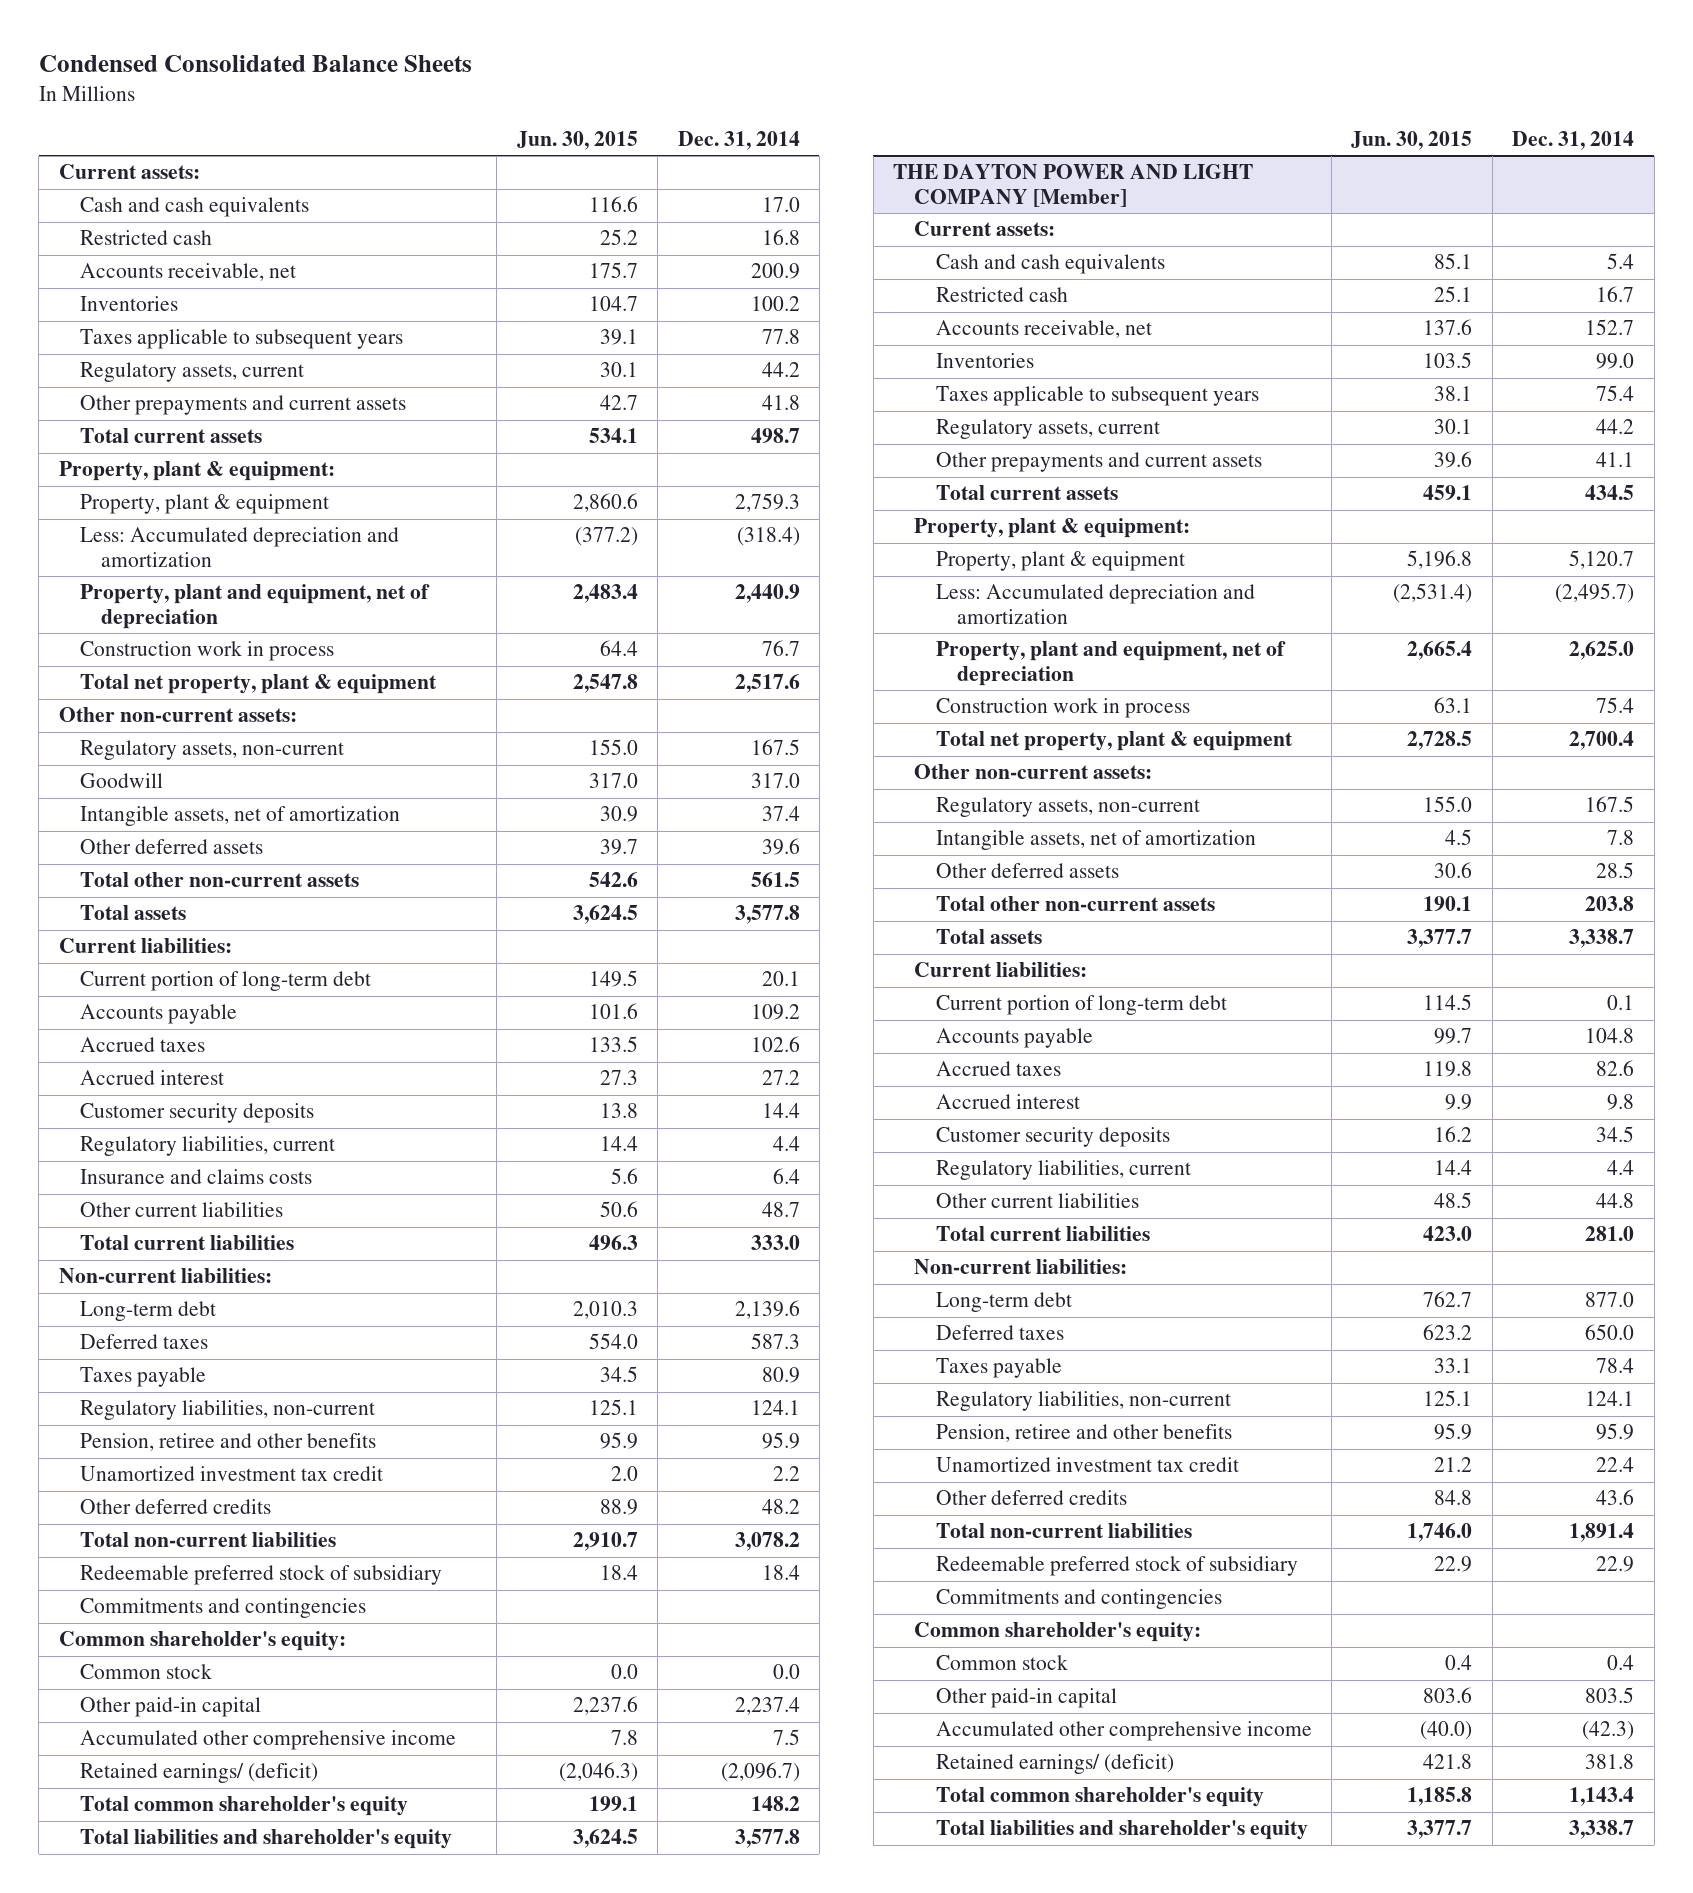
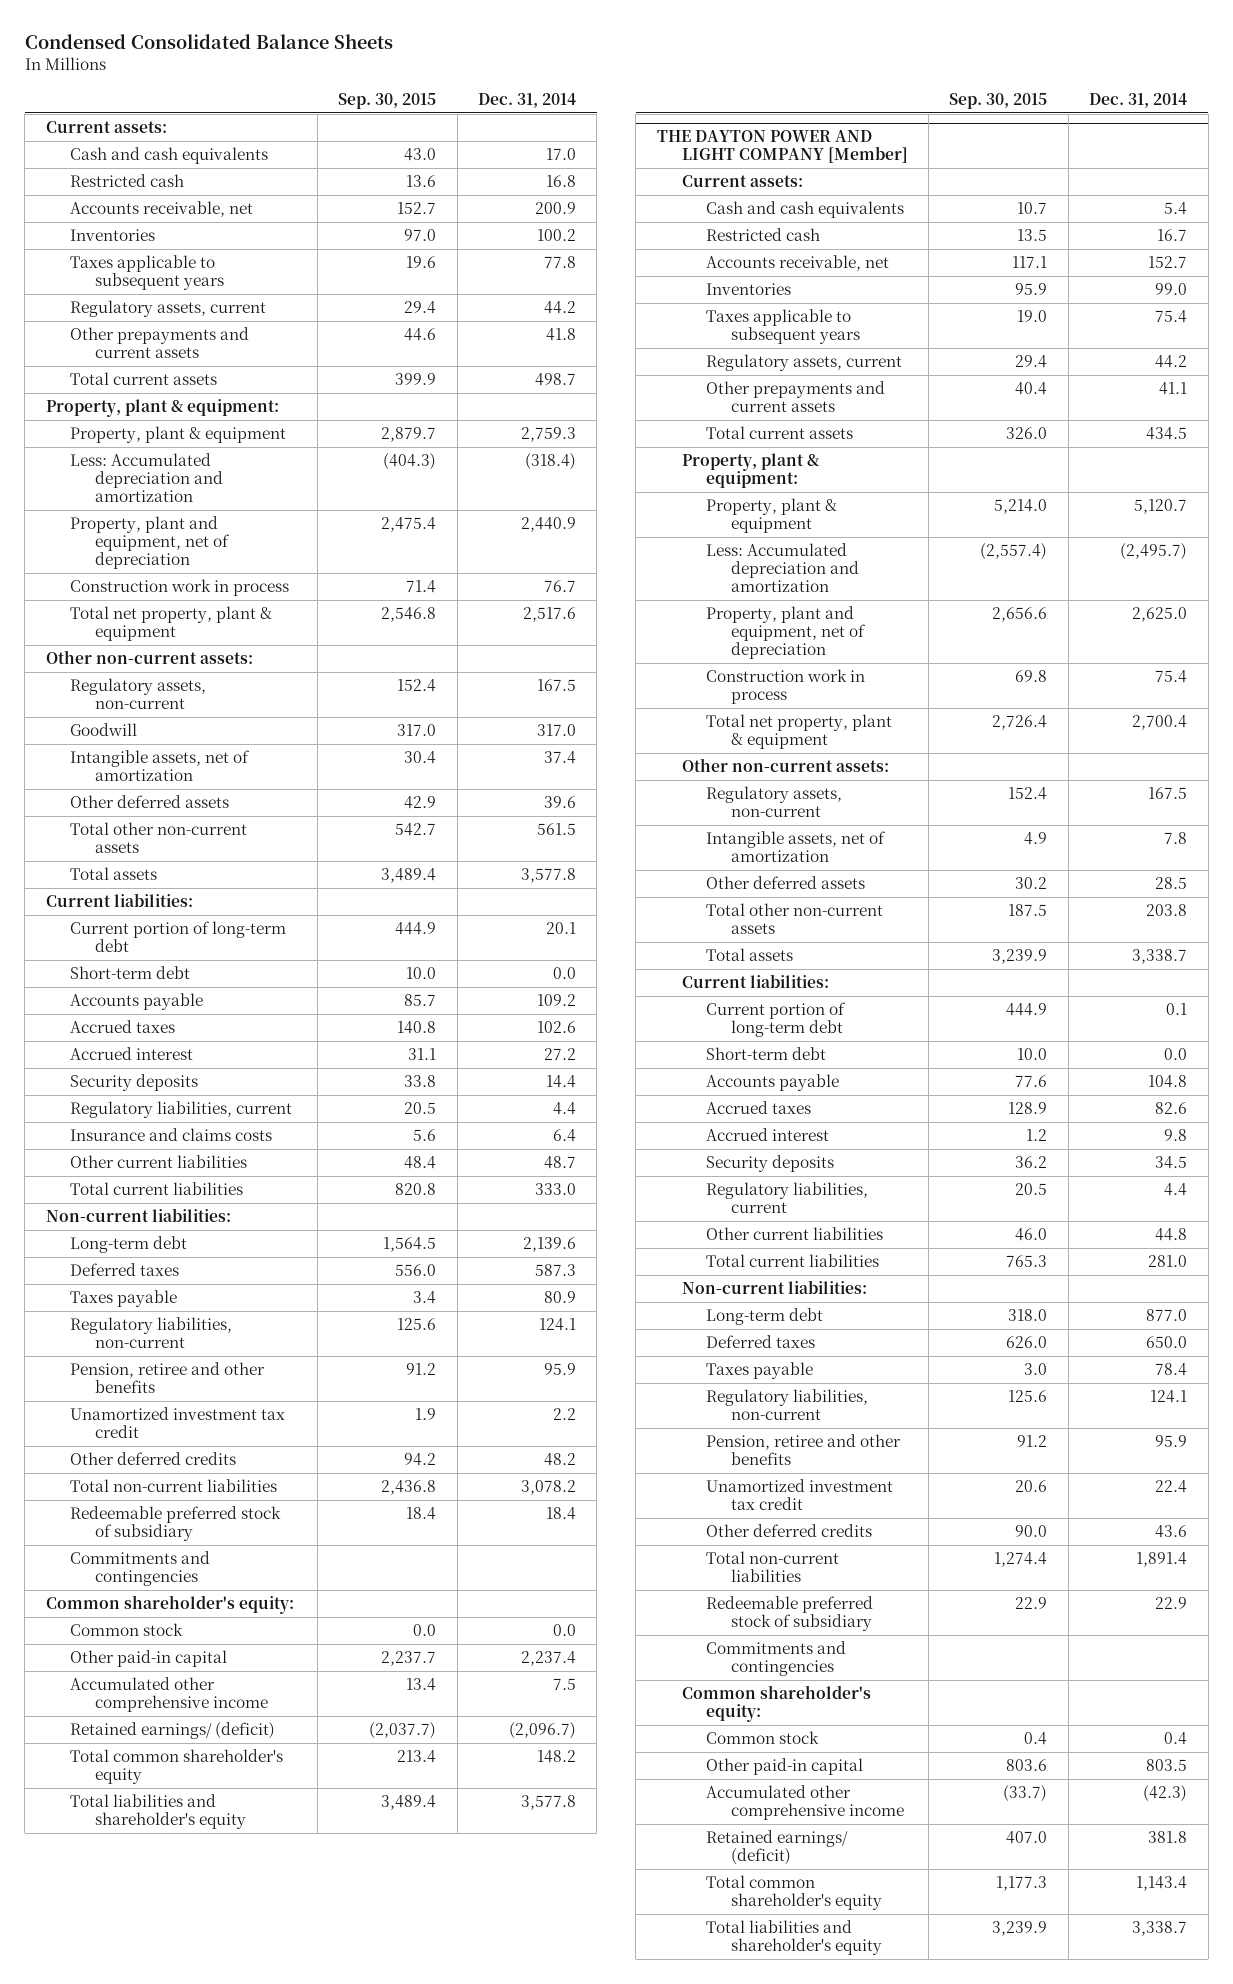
- | Jun. 30, 2015 | Dec. 31, 2014
+ | Sep. 30, 2015 | Dec. 31, 2014
+ Short-term debt | 10.0 | 0.0
- Customer security deposits | 13.8 | 14.4
+ Security deposits | 33.8 | 14.4
@ THE DAYTON POWER AND LIGHT COMPANY [Member]
+ Short-term debt | 10.0 | 0.0
- Customer security deposits | 16.2 | 34.5
+ Security deposits | 36.2 | 34.5

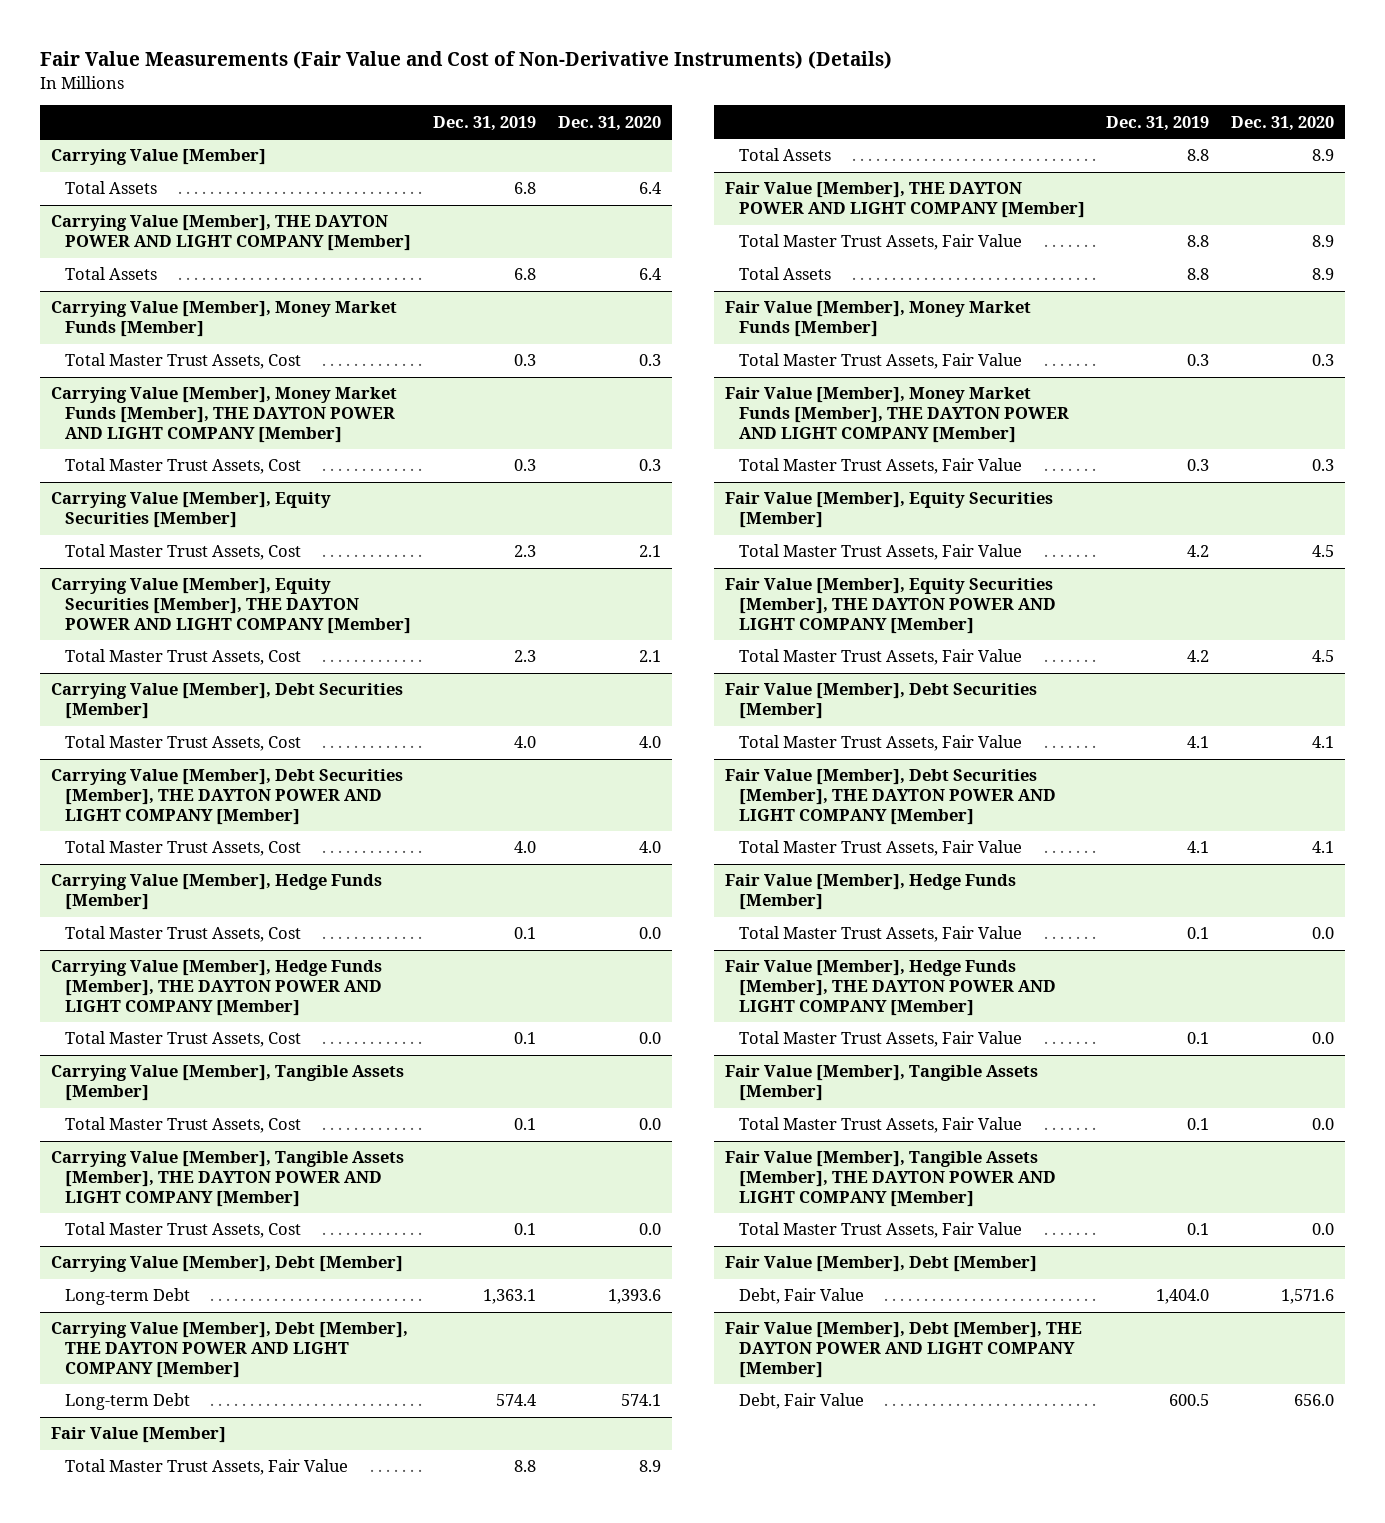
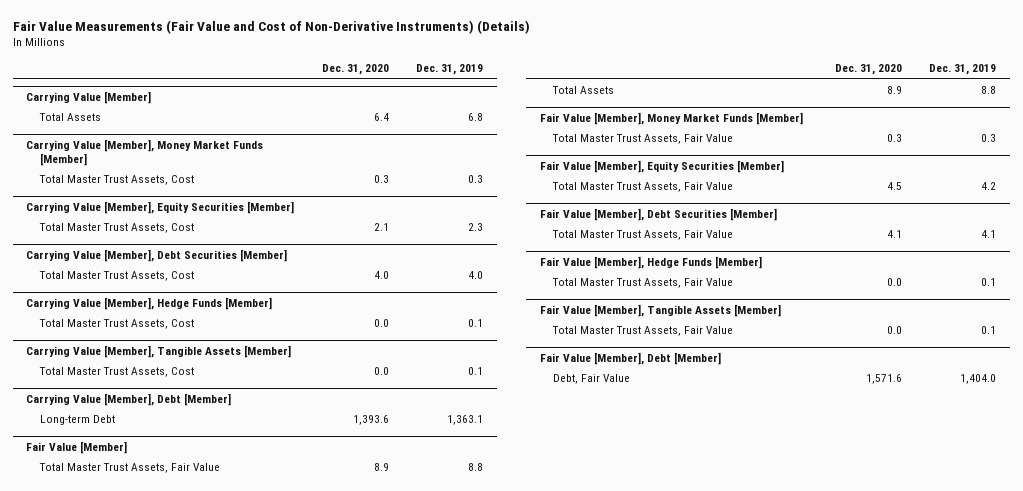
- | Dec. 31, 2019 | Dec. 31, 2020
+ | Dec. 31, 2020 | Dec. 31, 2019
- Carrying Value [Member], THE DAYTON POWER AND LIGHT COMPANY [Member]
- Total Assets | 6.8 | 6.4
- Carrying Value [Member], Money Market Funds [Member], THE DAYTON POWER AND LIGHT COMPANY [Member]
- Total Master Trust Assets, Cost | 0.3 | 0.3
- Carrying Value [Member], Equity Securities [Member], THE DAYTON POWER AND LIGHT COMPANY [Member]
- Total Master Trust Assets, Cost | 2.3 | 2.1
- Carrying Value [Member], Debt Securities [Member], THE DAYTON POWER AND LIGHT COMPANY [Member]
- Total Master Trust Assets, Cost | 4.0 | 4.0
- Carrying Value [Member], Hedge Funds [Member], THE DAYTON POWER AND LIGHT COMPANY [Member]
- Total Master Trust Assets, Cost | 0.1 | 0.0
- Carrying Value [Member], Tangible Assets [Member], THE DAYTON POWER AND LIGHT COMPANY [Member]
- Total Master Trust Assets, Cost | 0.1 | 0.0
- Carrying Value [Member], Debt [Member], THE DAYTON POWER AND LIGHT COMPANY [Member]
- Long-term Debt | 574.4 | 574.1
- Fair Value [Member], THE DAYTON POWER AND LIGHT COMPANY [Member]
- Total Master Trust Assets, Fair Value | 8.8 | 8.9
- Total Assets | 8.8 | 8.9
- Fair Value [Member], Money Market Funds [Member], THE DAYTON POWER AND LIGHT COMPANY [Member]
- Total Master Trust Assets, Fair Value | 0.3 | 0.3
- Fair Value [Member], Equity Securities [Member], THE DAYTON POWER AND LIGHT COMPANY [Member]
- Total Master Trust Assets, Fair Value | 4.2 | 4.5
- Fair Value [Member], Debt Securities [Member], THE DAYTON POWER AND LIGHT COMPANY [Member]
- Total Master Trust Assets, Fair Value | 4.1 | 4.1
- Fair Value [Member], Hedge Funds [Member], THE DAYTON POWER AND LIGHT COMPANY [Member]
- Total Master Trust Assets, Fair Value | 0.1 | 0.0
- Fair Value [Member], Tangible Assets [Member], THE DAYTON POWER AND LIGHT COMPANY [Member]
- Total Master Trust Assets, Fair Value | 0.1 | 0.0
- Fair Value [Member], Debt [Member], THE DAYTON POWER AND LIGHT COMPANY [Member]
- Debt, Fair Value | 600.5 | 656.0

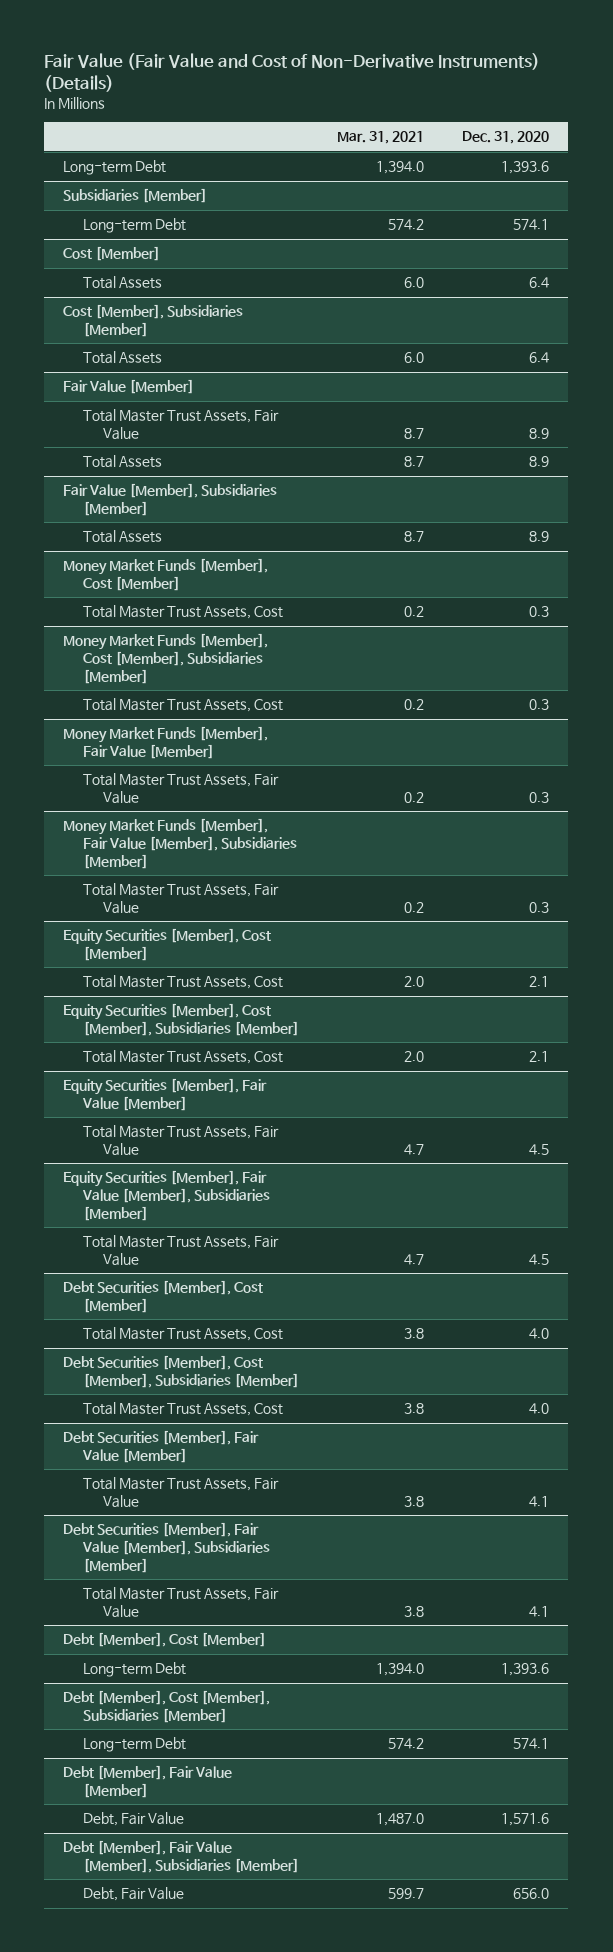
- Fair Value Measurements (Fair Value and Cost of Non-Derivative Instruments) (Details)
+ Fair Value (Fair Value and Cost of Non-Derivative Instruments) (Details)
- | Dec. 31, 2020 | Dec. 31, 2019
+ | Mar. 31, 2021 | Dec. 31, 2020
- Carrying Value [Member]
- Total Assets | 6.4 | 6.8
- Carrying Value [Member], Money Market Funds [Member]
- Total Master Trust Assets, Cost | 0.3 | 0.3
- Carrying Value [Member], Equity Securities [Member]
- Total Master Trust Assets, Cost | 2.1 | 2.3
- Carrying Value [Member], Debt Securities [Member]
- Total Master Trust Assets, Cost | 4.0 | 4.0
- Carrying Value [Member], Hedge Funds [Member]
- Total Master Trust Assets, Cost | 0.0 | 0.1
- Carrying Value [Member], Tangible Assets [Member]
- Total Master Trust Assets, Cost | 0.0 | 0.1
- Carrying Value [Member], Debt [Member]
+ Subsidiaries [Member]
+ Long-term Debt | 574.2 | 574.1
+ Cost [Member]
+ Total Assets | 6.0 | 6.4
+ Cost [Member], Subsidiaries [Member]
+ Total Assets | 6.0 | 6.4
- Fair Value [Member], Money Market Funds [Member]
+ Fair Value [Member], Subsidiaries [Member]
+ Total Assets | 8.7 | 8.9
+ Money Market Funds [Member], Cost [Member]
+ Total Master Trust Assets, Cost | 0.2 | 0.3
+ Money Market Funds [Member], Cost [Member], Subsidiaries [Member]
+ Total Master Trust Assets, Cost | 0.2 | 0.3
+ Money Market Funds [Member], Fair Value [Member]
- Fair Value [Member], Equity Securities [Member]
+ Money Market Funds [Member], Fair Value [Member], Subsidiaries [Member]
+ Total Master Trust Assets, Fair Value | 0.2 | 0.3
+ Equity Securities [Member], Cost [Member]
+ Total Master Trust Assets, Cost | 2.0 | 2.1
+ Equity Securities [Member], Cost [Member], Subsidiaries [Member]
+ Total Master Trust Assets, Cost | 2.0 | 2.1
+ Equity Securities [Member], Fair Value [Member]
- Fair Value [Member], Debt Securities [Member]
+ Equity Securities [Member], Fair Value [Member], Subsidiaries [Member]
+ Total Master Trust Assets, Fair Value | 4.7 | 4.5
+ Debt Securities [Member], Cost [Member]
+ Total Master Trust Assets, Cost | 3.8 | 4.0
+ Debt Securities [Member], Cost [Member], Subsidiaries [Member]
+ Total Master Trust Assets, Cost | 3.8 | 4.0
+ Debt Securities [Member], Fair Value [Member]
- Fair Value [Member], Hedge Funds [Member]
- Total Master Trust Assets, Fair Value | 0.0 | 0.1
- Fair Value [Member], Tangible Assets [Member]
- Total Master Trust Assets, Fair Value | 0.0 | 0.1
- Fair Value [Member], Debt [Member]
+ Debt Securities [Member], Fair Value [Member], Subsidiaries [Member]
+ Total Master Trust Assets, Fair Value | 3.8 | 4.1
+ Debt [Member], Cost [Member]
+ Long-term Debt | 1,394.0 | 1,393.6
+ Debt [Member], Cost [Member], Subsidiaries [Member]
+ Long-term Debt | 574.2 | 574.1
+ Debt [Member], Fair Value [Member]
+ Debt [Member], Fair Value [Member], Subsidiaries [Member]
+ Debt, Fair Value | 599.7 | 656.0

